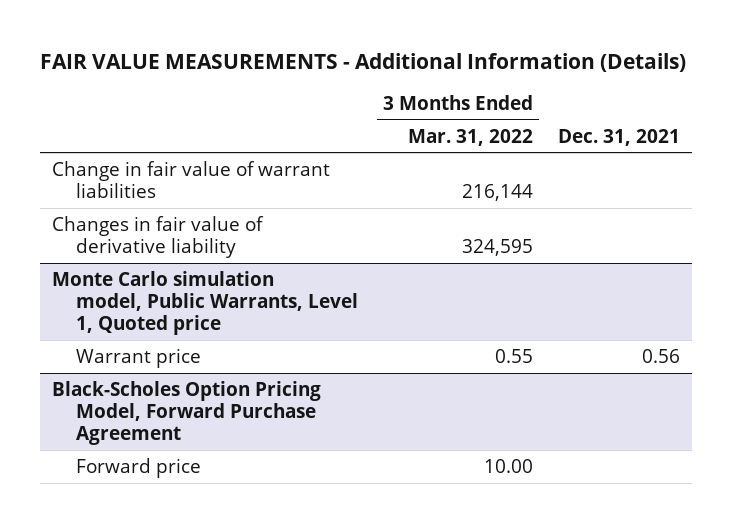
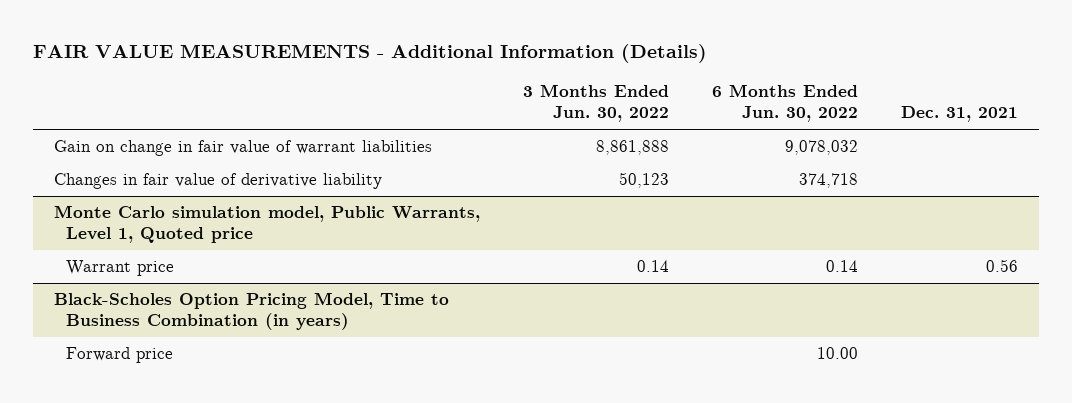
- | 3 Months Ended Mar. 31, 2022 | Dec. 31, 2021
+ | 3 Months Ended Jun. 30, 2022 | 6 Months Ended Jun. 30, 2022 | Dec. 31, 2021
- Change in fair value of warrant liabilities | 216,144 |
+ Gain on change in fair value of warrant liabilities | 8,861,888 | 9,078,032 |
- Black-Scholes Option Pricing Model, Forward Purchase Agreement
- Forward price | 10.00 |
+ Black-Scholes Option Pricing Model, Time to Business Combination (in years)
+ Forward price | | 10.00 |

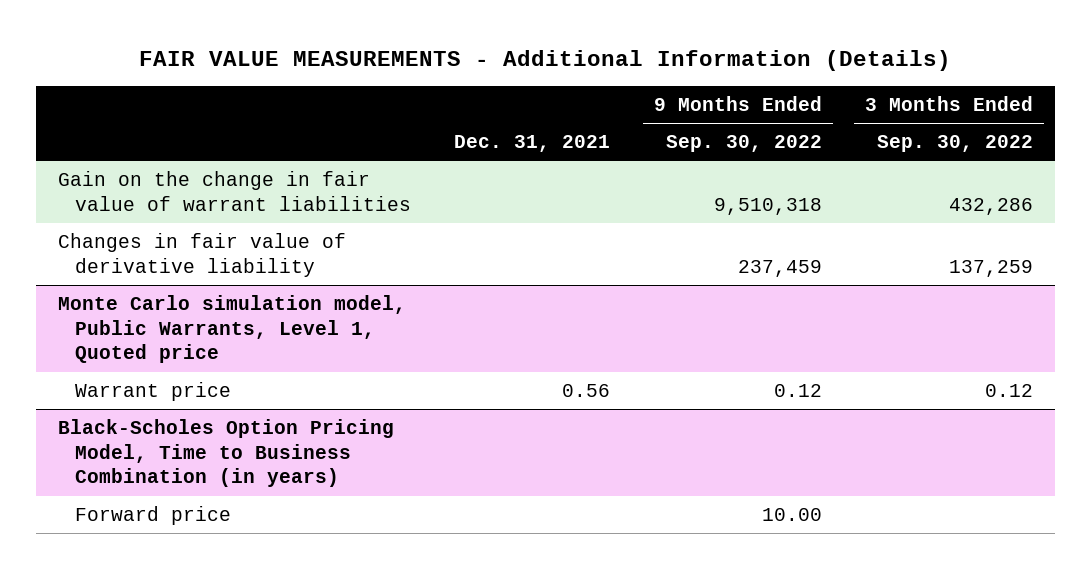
- | 3 Months Ended Jun. 30, 2022 | 6 Months Ended Jun. 30, 2022 | Dec. 31, 2021
+ | Dec. 31, 2021 | 9 Months Ended Sep. 30, 2022 | 3 Months Ended Sep. 30, 2022
- Gain on change in fair value of warrant liabilities | 8,861,888 | 9,078,032 |
+ Gain on the change in fair value of warrant liabilities | | 9,510,318 | 432,286

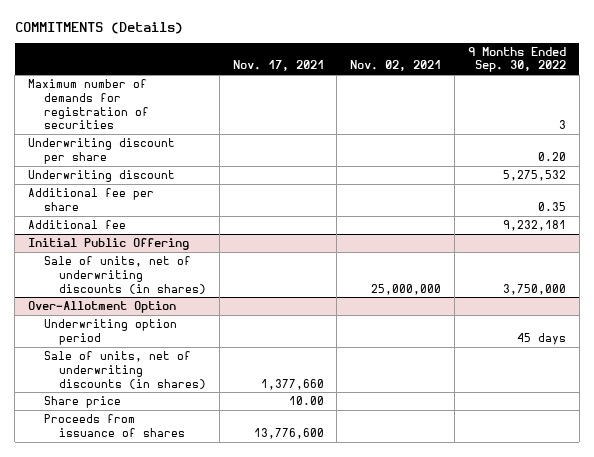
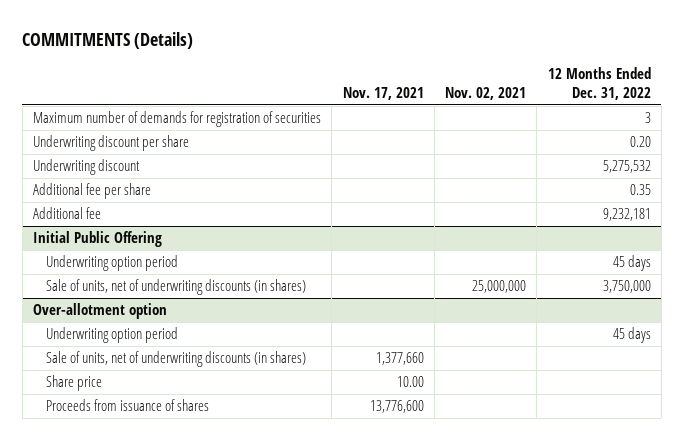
- | Nov. 17, 2021 | Nov. 02, 2021 | 9 Months Ended Sep. 30, 2022
+ | Nov. 17, 2021 | Nov. 02, 2021 | 12 Months Ended Dec. 31, 2022
@ Initial Public Offering
+ Underwriting option period | | | 45 days
- Over-Allotment Option
+ Over-allotment option

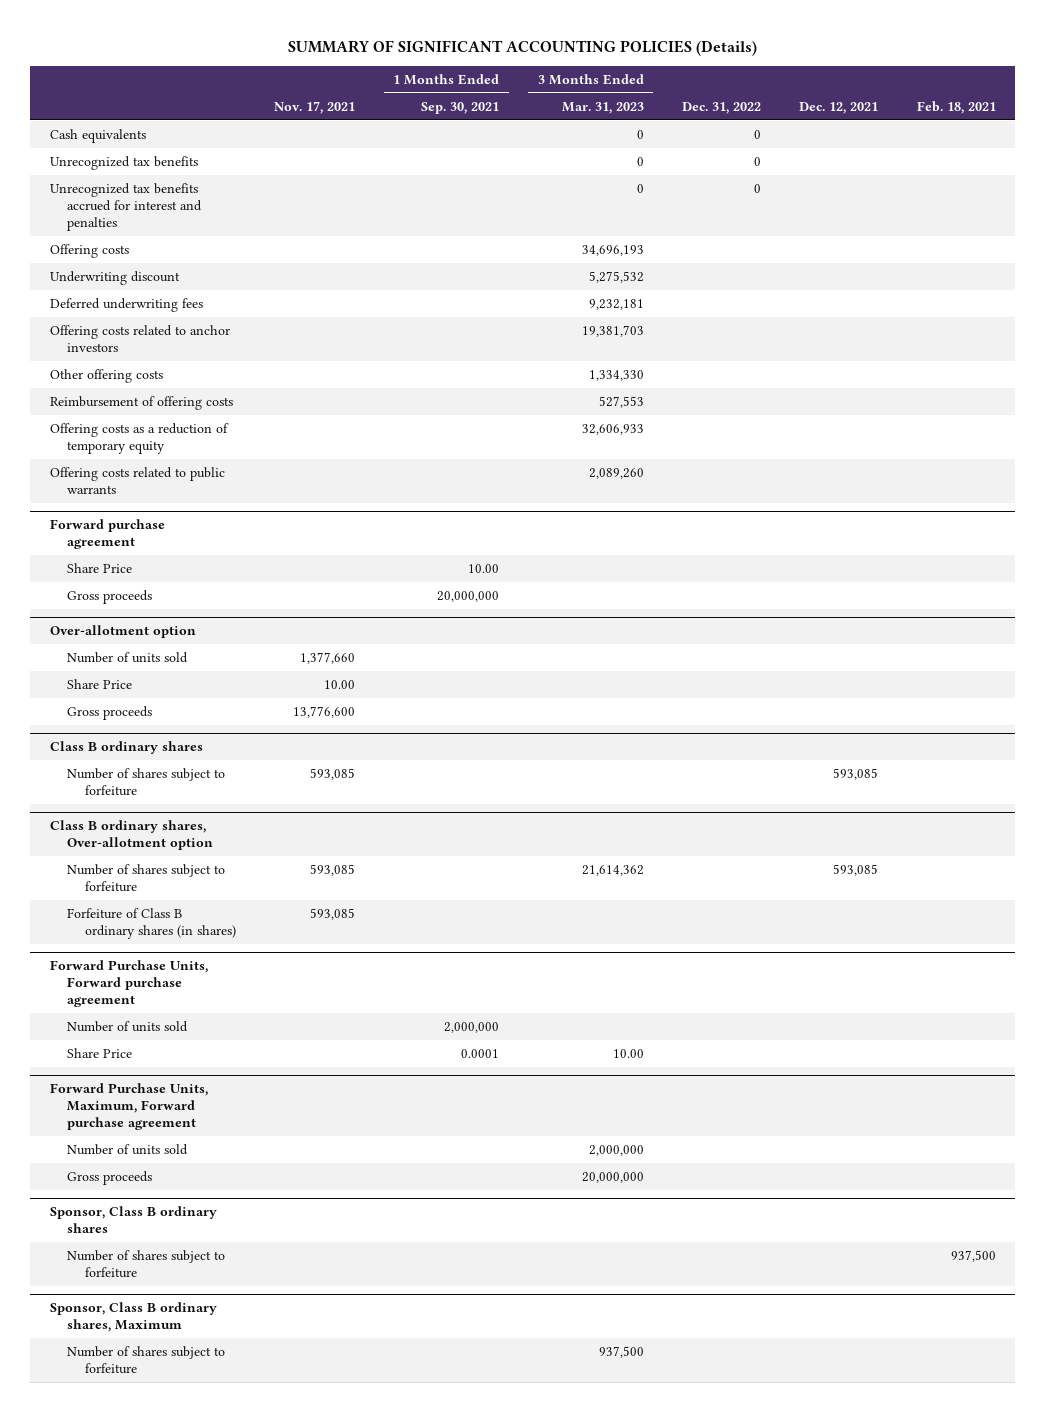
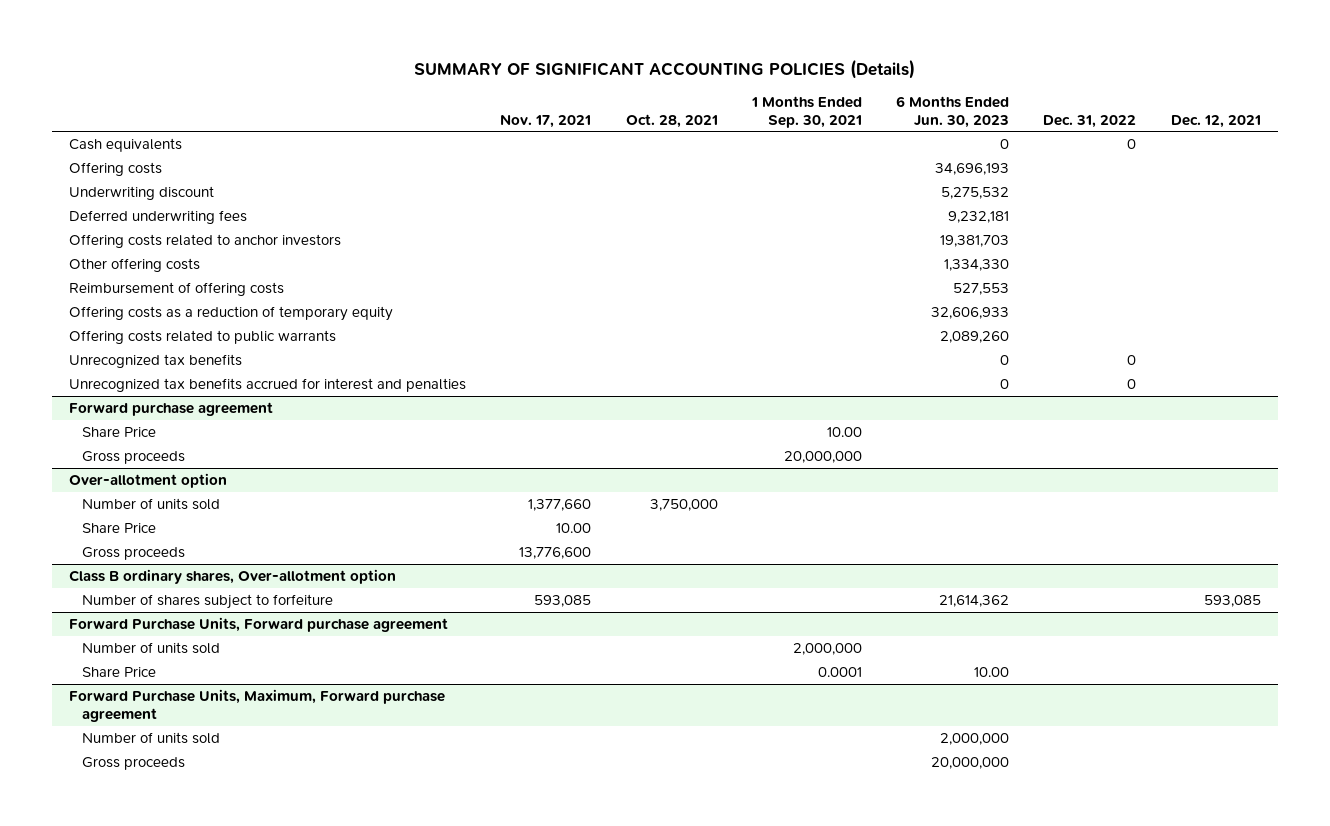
- | Nov. 17, 2021 | 1 Months Ended Sep. 30, 2021 | 3 Months Ended Mar. 31, 2023 | Dec. 31, 2022 | Dec. 12, 2021 | Feb. 18, 2021
+ | Nov. 17, 2021 | Oct. 28, 2021 | 1 Months Ended Sep. 30, 2021 | 6 Months Ended Jun. 30, 2023 | Dec. 31, 2022 | Dec. 12, 2021
moved down: Unrecognized tax benefits | | | | 0 | 0 |
moved down: Unrecognized tax benefits accrued for interest and penalties | | | | 0 | 0 |
- Class B ordinary shares
- Number of shares subject to forfeiture | 593,085 | | | | 593,085 |
@ Class B ordinary shares, Over-allotment option
- Forfeiture of Class B ordinary shares (in shares) | 593,085 | | | | |
- Sponsor, Class B ordinary shares
- Number of shares subject to forfeiture | | | | | | 937,500
- Sponsor, Class B ordinary shares, Maximum
- Number of shares subject to forfeiture | | | 937,500 | | |

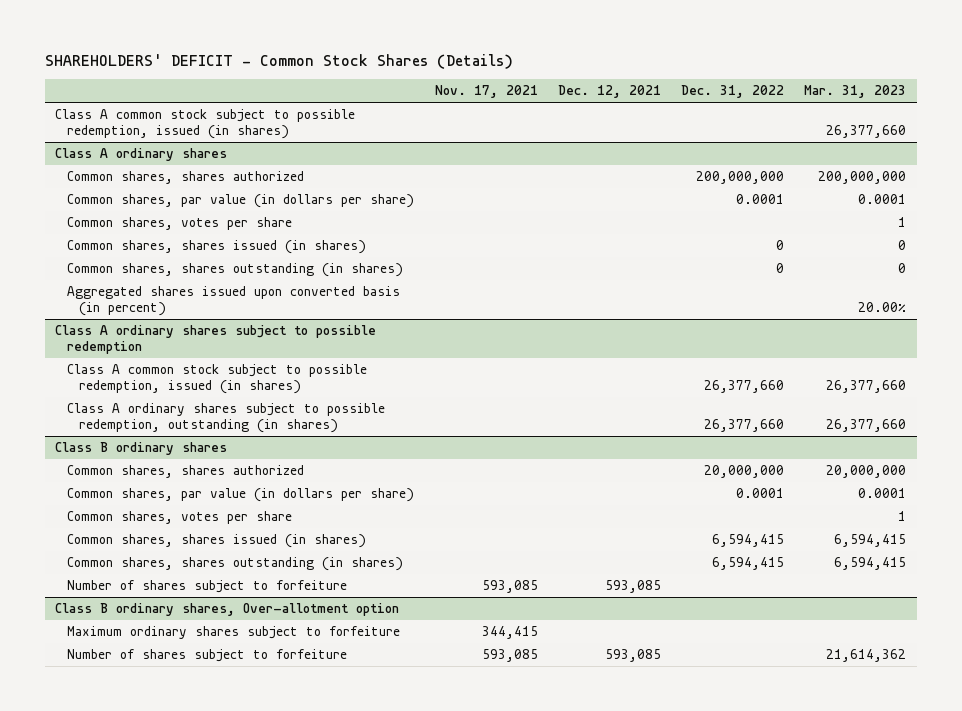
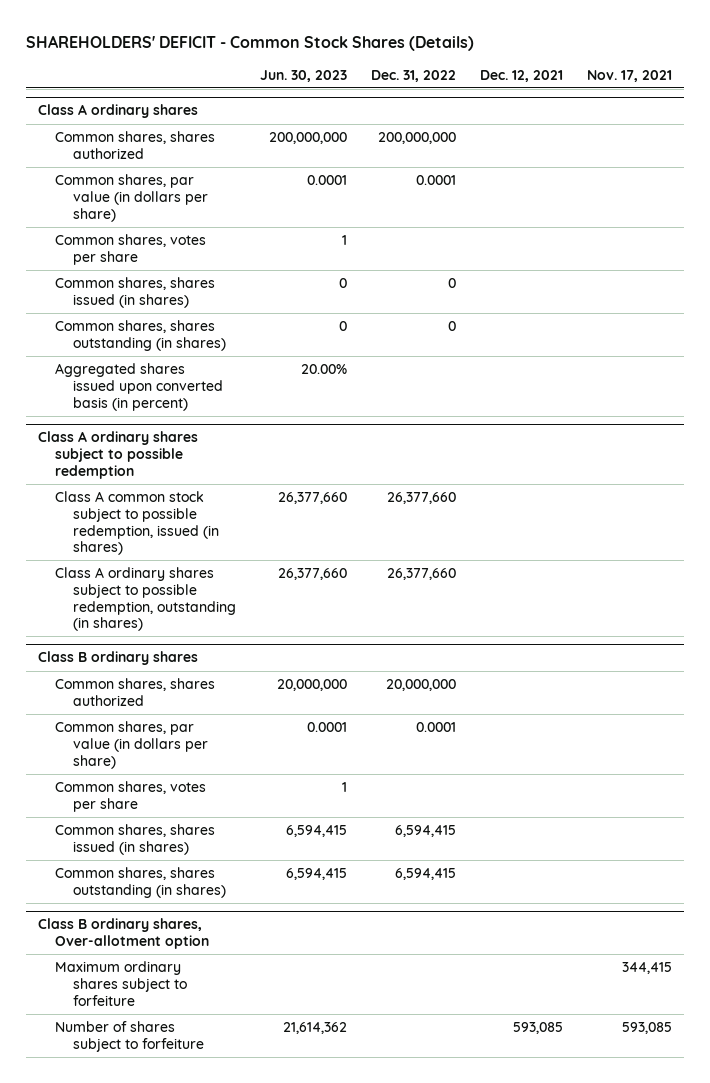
- | Nov. 17, 2021 | Dec. 12, 2021 | Dec. 31, 2022 | Mar. 31, 2023
+ | Jun. 30, 2023 | Dec. 31, 2022 | Dec. 12, 2021 | Nov. 17, 2021
- Class A common stock subject to possible redemption, issued (in shares) | | | | 26,377,660
@ Class B ordinary shares
- Number of shares subject to forfeiture | 593,085 | 593,085 | |

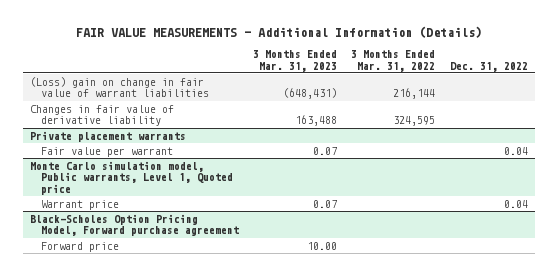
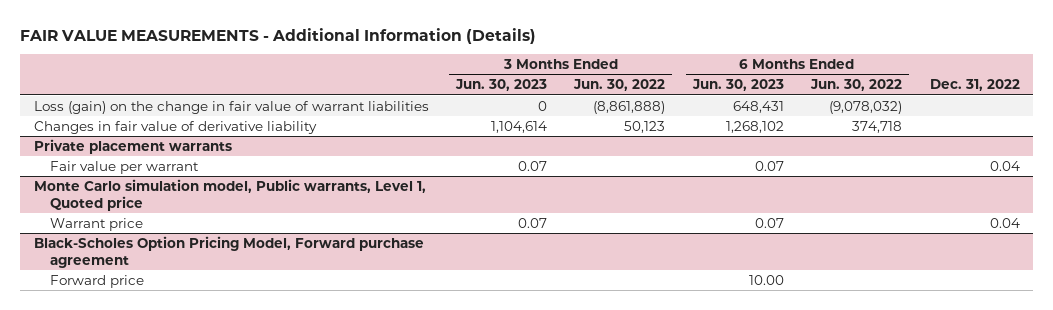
- | 3 Months Ended Mar. 31, 2023 | 3 Months Ended Mar. 31, 2022 | Dec. 31, 2022
+ | 3 Months Ended Jun. 30, 2023 | 3 Months Ended Jun. 30, 2022 | 6 Months Ended Jun. 30, 2023 | 6 Months Ended Jun. 30, 2022 | Dec. 31, 2022
- (Loss) gain on change in fair value of warrant liabilities | (648,431) | 216,144 |
+ Loss (gain) on the change in fair value of warrant liabilities | 0 | (8,861,888) | 648,431 | (9,078,032) |

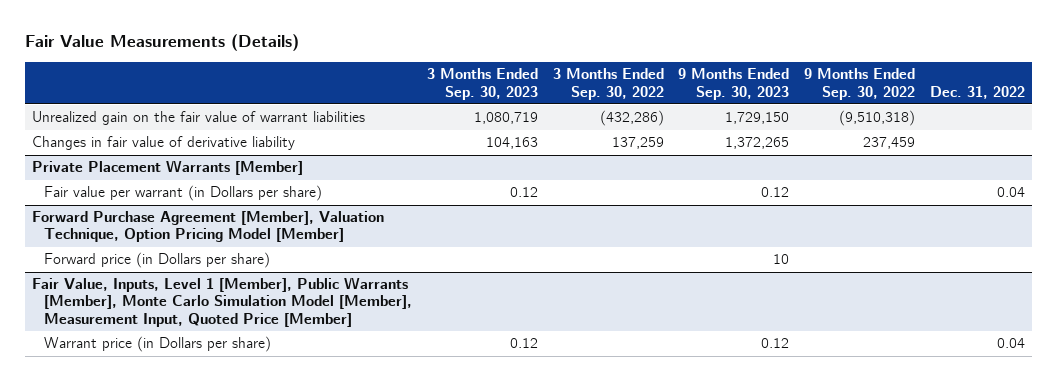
- FAIR VALUE MEASUREMENTS - Additional Information (Details)
+ Fair Value Measurements (Details)
- | 3 Months Ended Jun. 30, 2023 | 3 Months Ended Jun. 30, 2022 | 6 Months Ended Jun. 30, 2023 | 6 Months Ended Jun. 30, 2022 | Dec. 31, 2022
+ | 3 Months Ended Sep. 30, 2023 | 3 Months Ended Sep. 30, 2022 | 9 Months Ended Sep. 30, 2023 | 9 Months Ended Sep. 30, 2022 | Dec. 31, 2022
- Loss (gain) on the change in fair value of warrant liabilities | 0 | (8,861,888) | 648,431 | (9,078,032) |
+ Unrealized gain on the fair value of warrant liabilities | 1,080,719 | (432,286) | 1,729,150 | (9,510,318) |
- Private placement warrants
- Fair value per warrant | 0.07 | | 0.07 | | 0.04
- Monte Carlo simulation model, Public warrants, Level 1, Quoted price
- Warrant price | 0.07 | | 0.07 | | 0.04
- Black-Scholes Option Pricing Model, Forward purchase agreement
- Forward price | | | 10.00 | |
+ Private Placement Warrants [Member]
+ Fair value per warrant (in Dollars per share) | 0.12 | | 0.12 | | 0.04
+ Forward Purchase Agreement [Member], Valuation Technique, Option Pricing Model [Member]
+ Forward price (in Dollars per share) | | | 10 | |
+ Fair Value, Inputs, Level 1 [Member], Public Warrants [Member], Monte Carlo Simulation Model [Member], Measurement Input, Quoted Price [Member]
+ Warrant price (in Dollars per share) | 0.12 | | 0.12 | | 0.04

